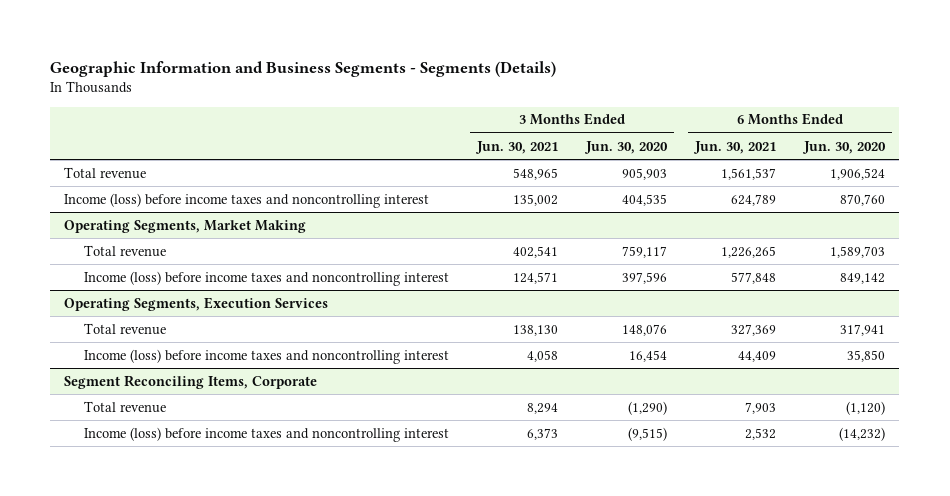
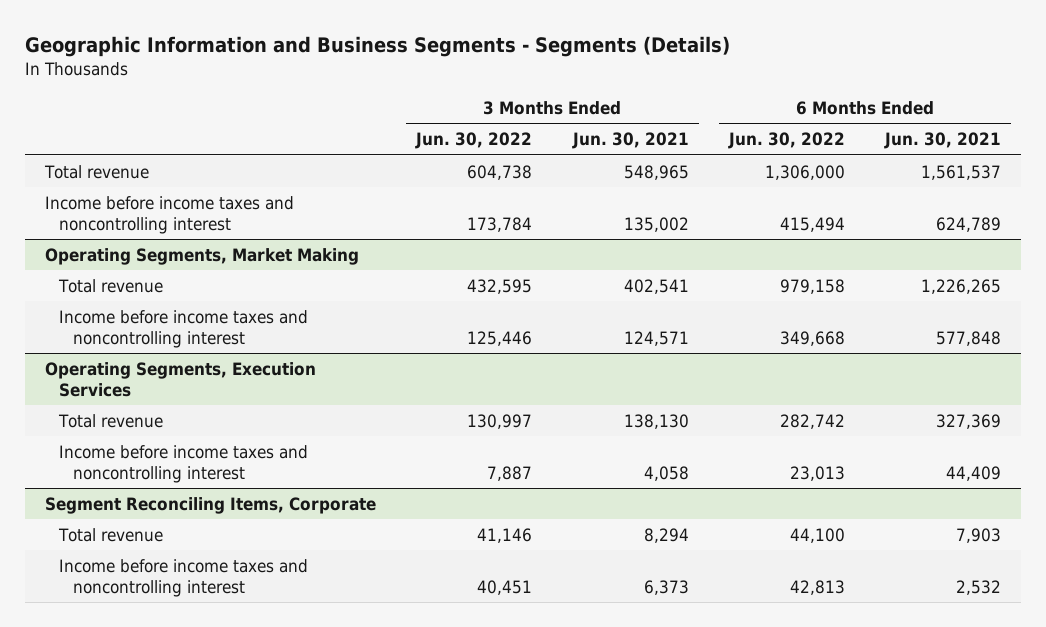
- | 3 Months Ended Jun. 30, 2021 | 3 Months Ended Jun. 30, 2020 | 6 Months Ended Jun. 30, 2021 | 6 Months Ended Jun. 30, 2020
+ | 3 Months Ended Jun. 30, 2022 | 3 Months Ended Jun. 30, 2021 | 6 Months Ended Jun. 30, 2022 | 6 Months Ended Jun. 30, 2021
- Income (loss) before income taxes and noncontrolling interest | 135,002 | 404,535 | 624,789 | 870,760
+ Income before income taxes and noncontrolling interest | 173,784 | 135,002 | 415,494 | 624,789
@ Operating Segments, Market Making
- Income (loss) before income taxes and noncontrolling interest | 124,571 | 397,596 | 577,848 | 849,142
+ Income before income taxes and noncontrolling interest | 125,446 | 124,571 | 349,668 | 577,848
@ Operating Segments, Execution Services
- Income (loss) before income taxes and noncontrolling interest | 4,058 | 16,454 | 44,409 | 35,850
+ Income before income taxes and noncontrolling interest | 7,887 | 4,058 | 23,013 | 44,409
@ Segment Reconciling Items, Corporate
- Income (loss) before income taxes and noncontrolling interest | 6,373 | (9,515) | 2,532 | (14,232)
+ Income before income taxes and noncontrolling interest | 40,451 | 6,373 | 42,813 | 2,532

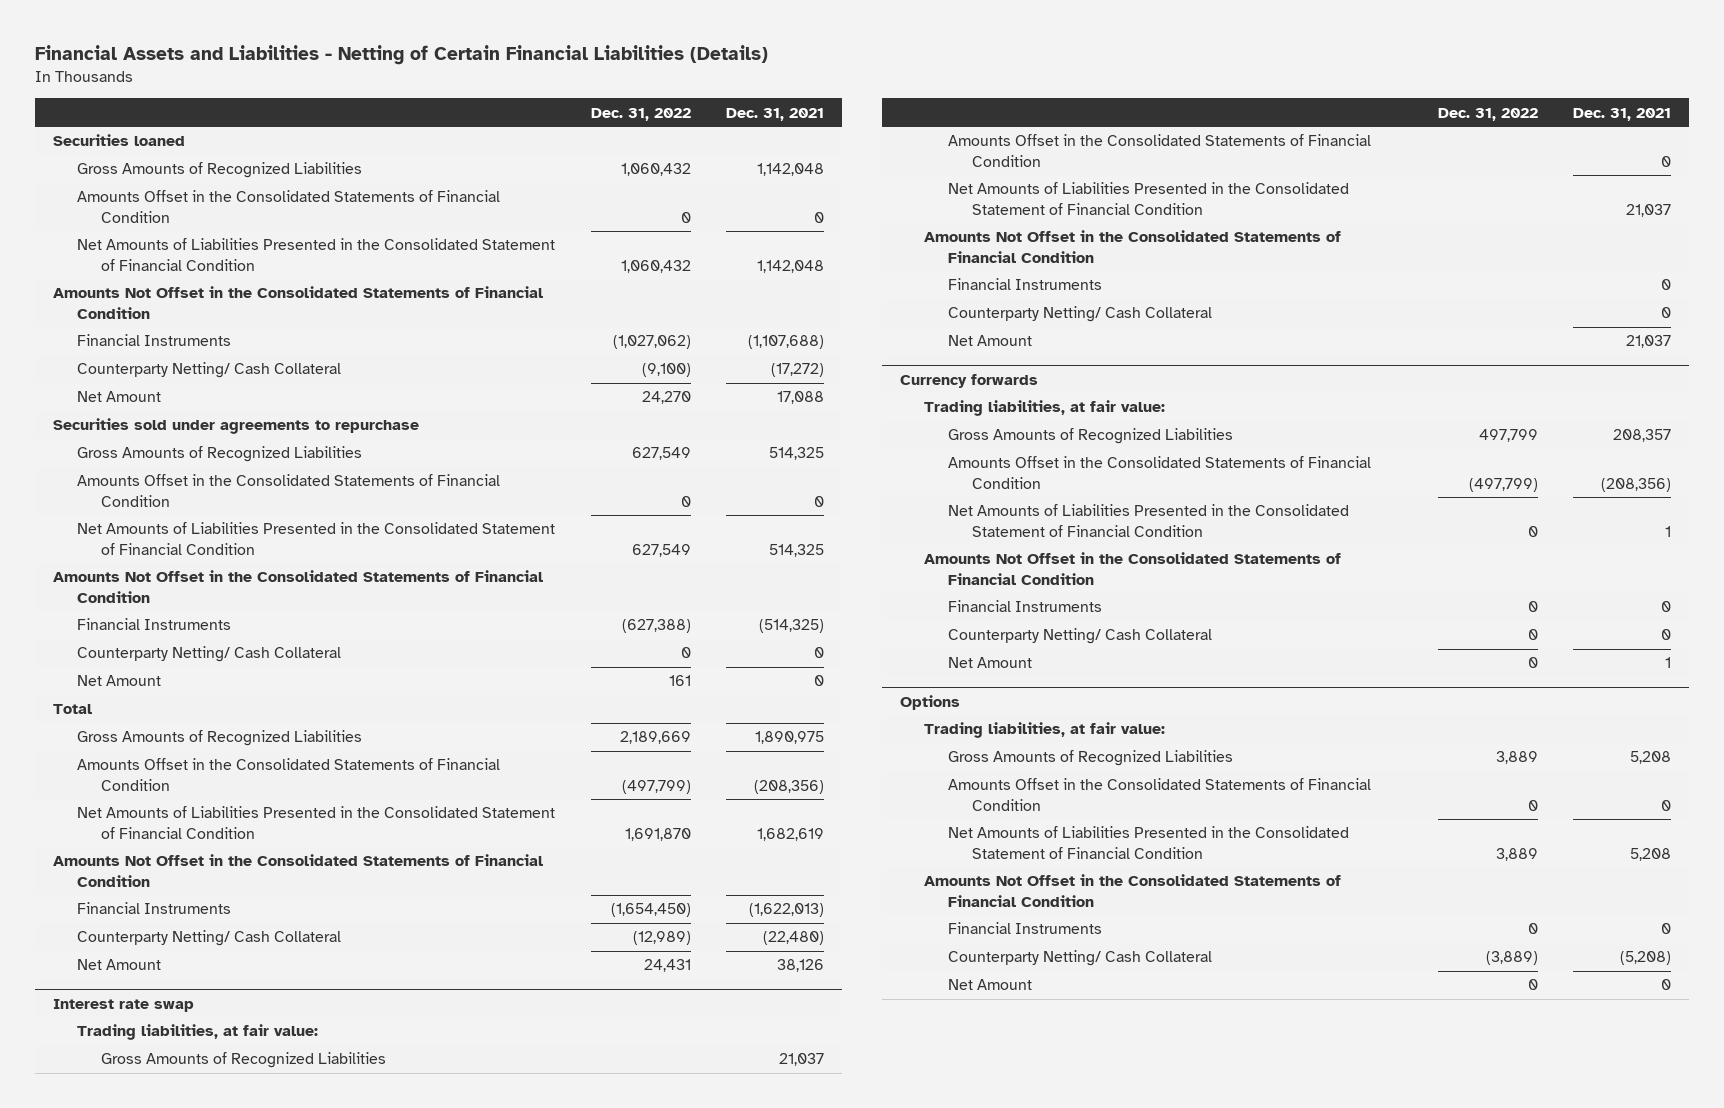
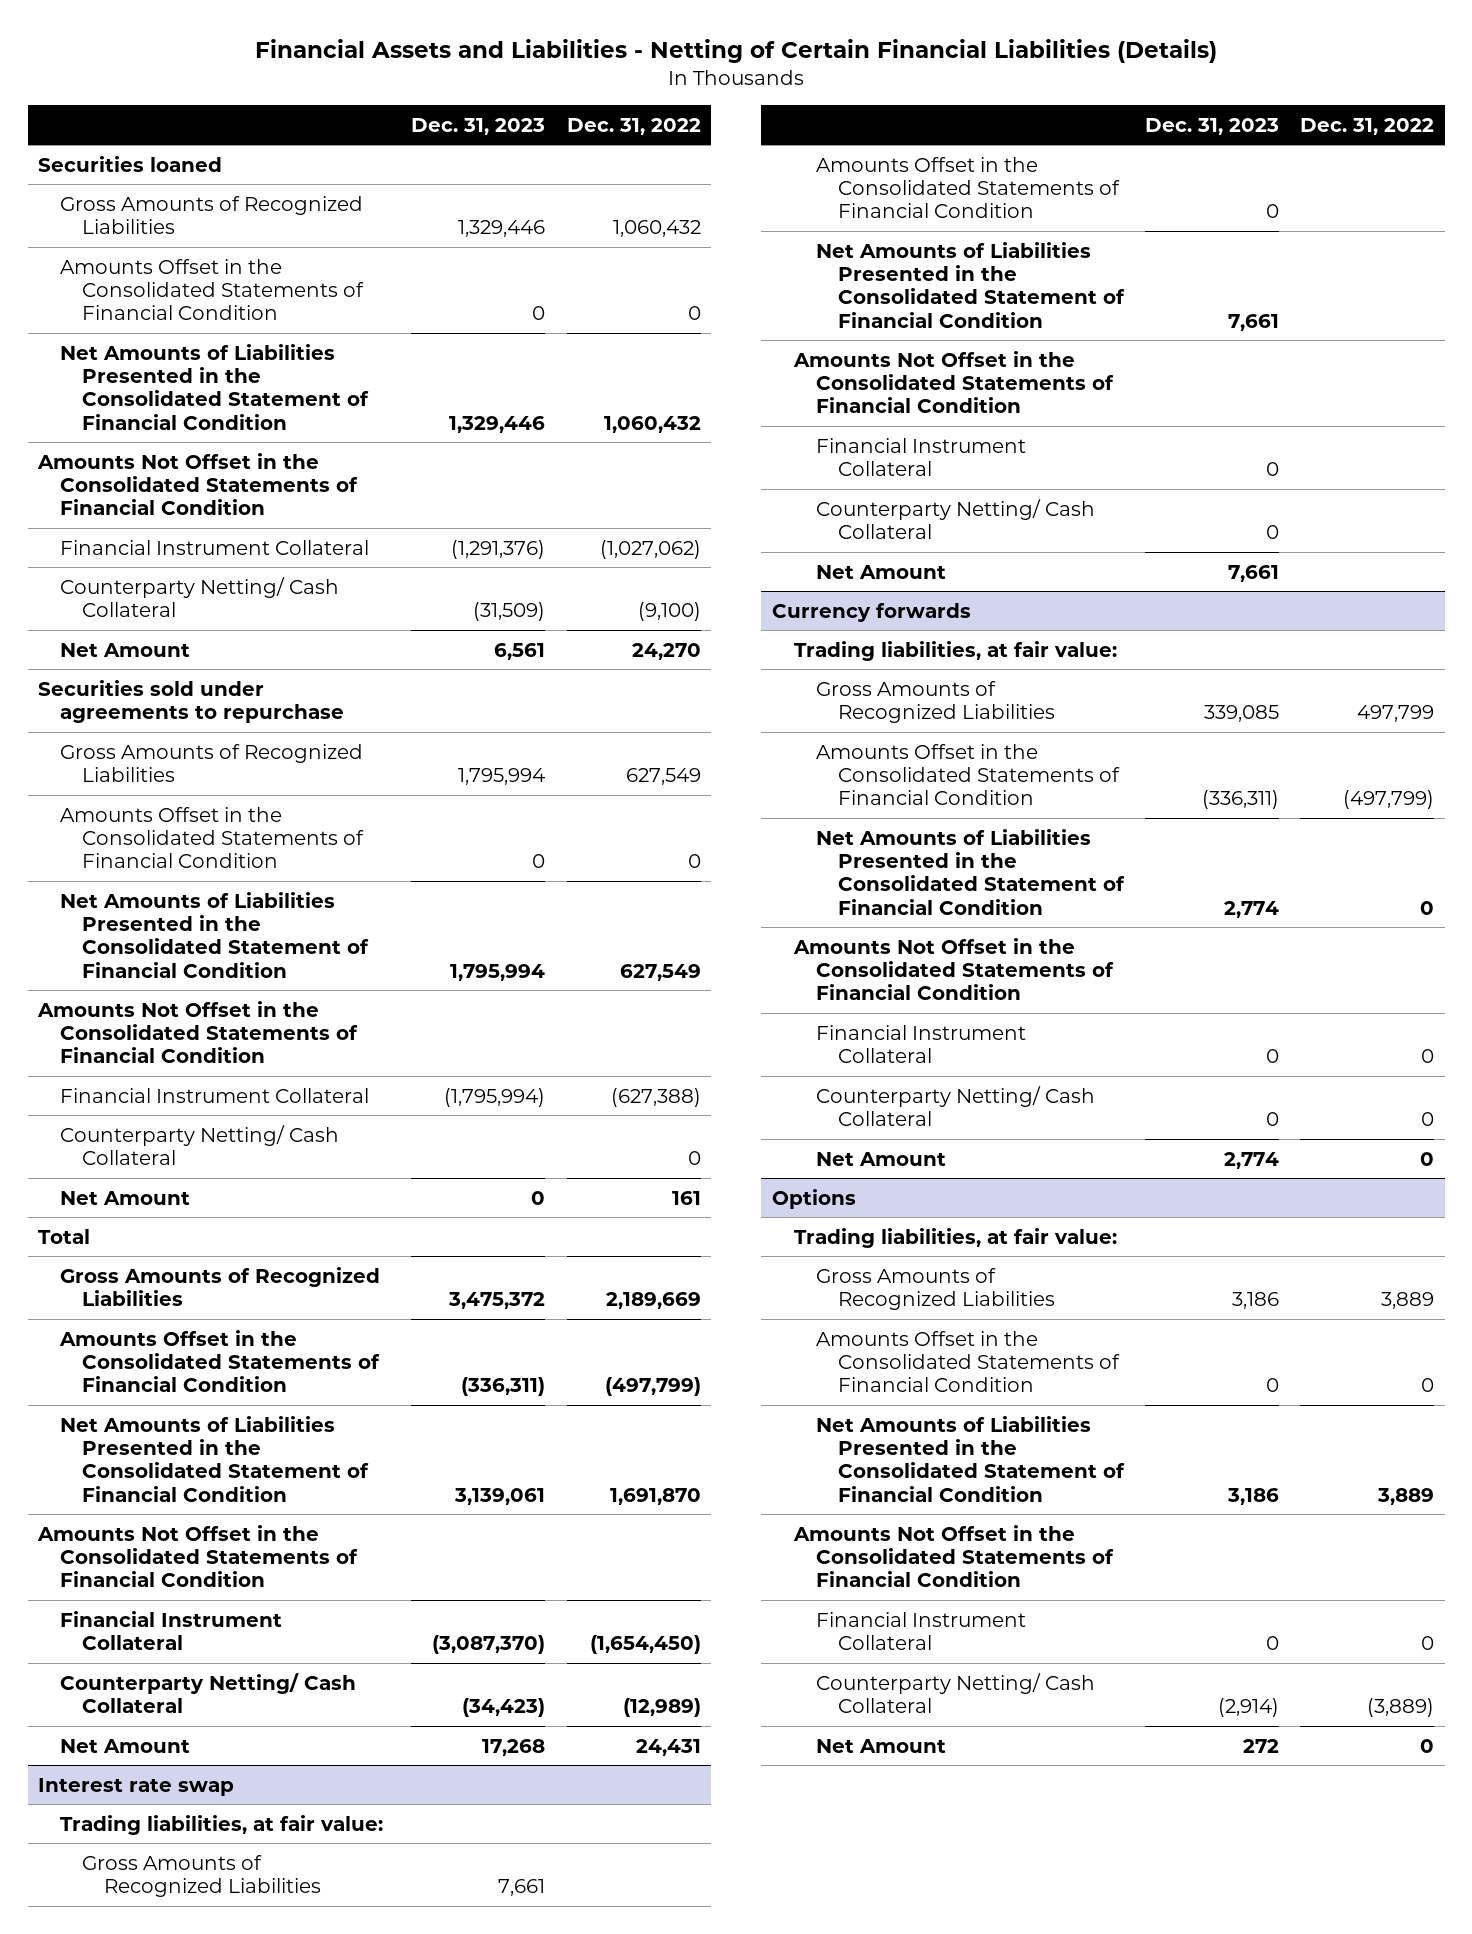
- | Dec. 31, 2022 | Dec. 31, 2021
+ | Dec. 31, 2023 | Dec. 31, 2022
- Financial Instruments | (1,027,062) | (1,107,688)
+ Financial Instrument Collateral | (1,291,376) | (1,027,062)
- Financial Instruments | (627,388) | (514,325)
+ Financial Instrument Collateral | (1,795,994) | (627,388)
- Financial Instruments | (1,654,450) | (1,622,013)
+ Financial Instrument Collateral | (3,087,370) | (1,654,450)
@ Interest rate swap
- Financial Instruments | | 0
+ Financial Instrument Collateral | 0 |
@ Currency forwards
- Financial Instruments | 0 | 0
+ Financial Instrument Collateral | 0 | 0
@ Options
- Financial Instruments | 0 | 0
+ Financial Instrument Collateral | 0 | 0

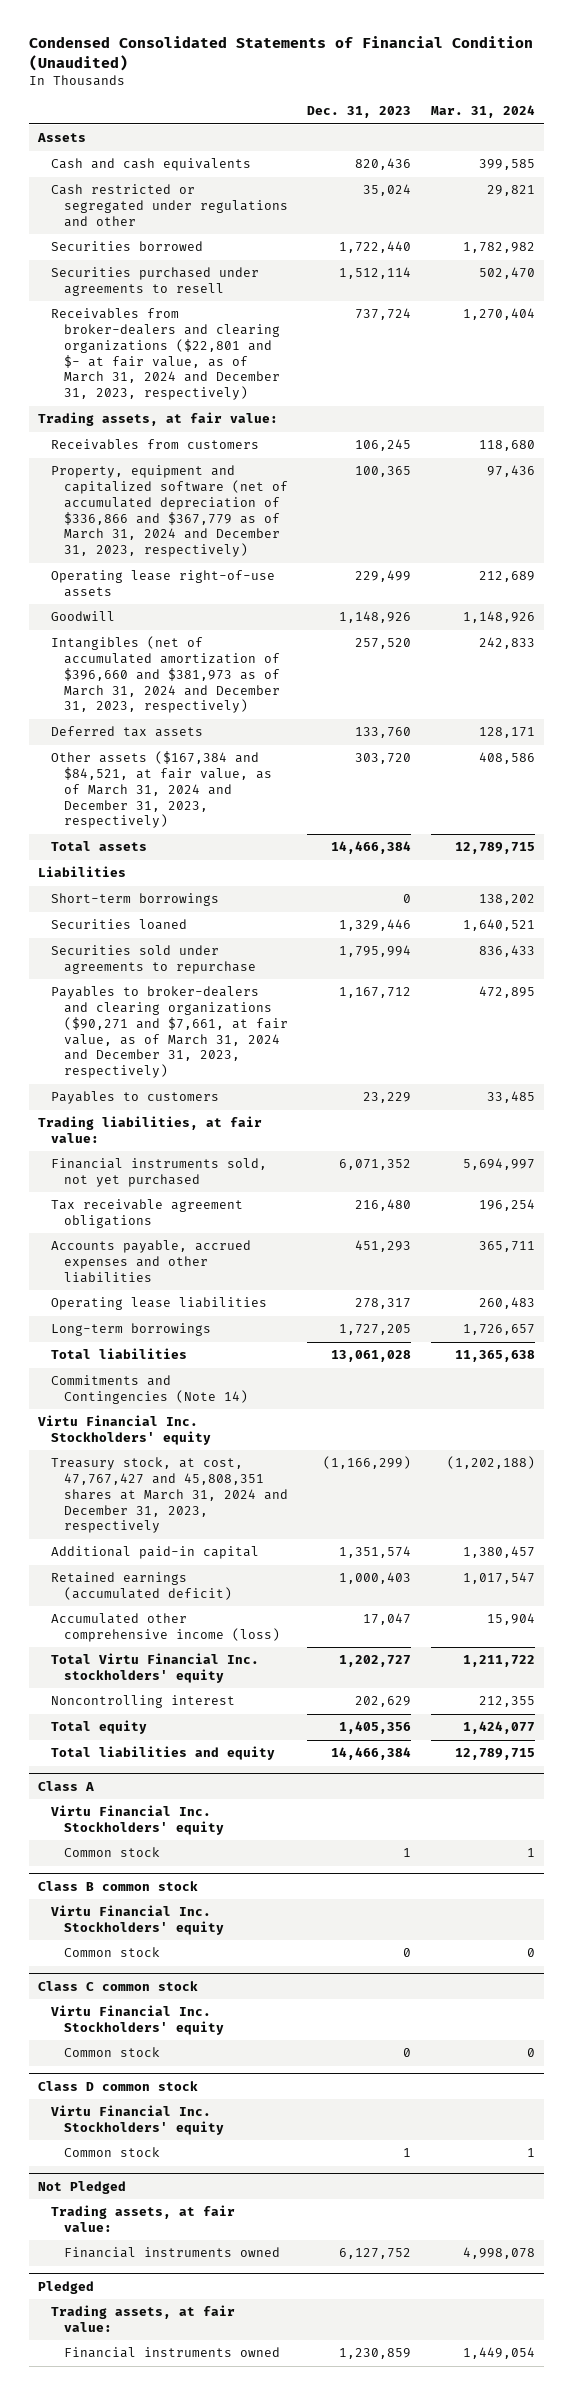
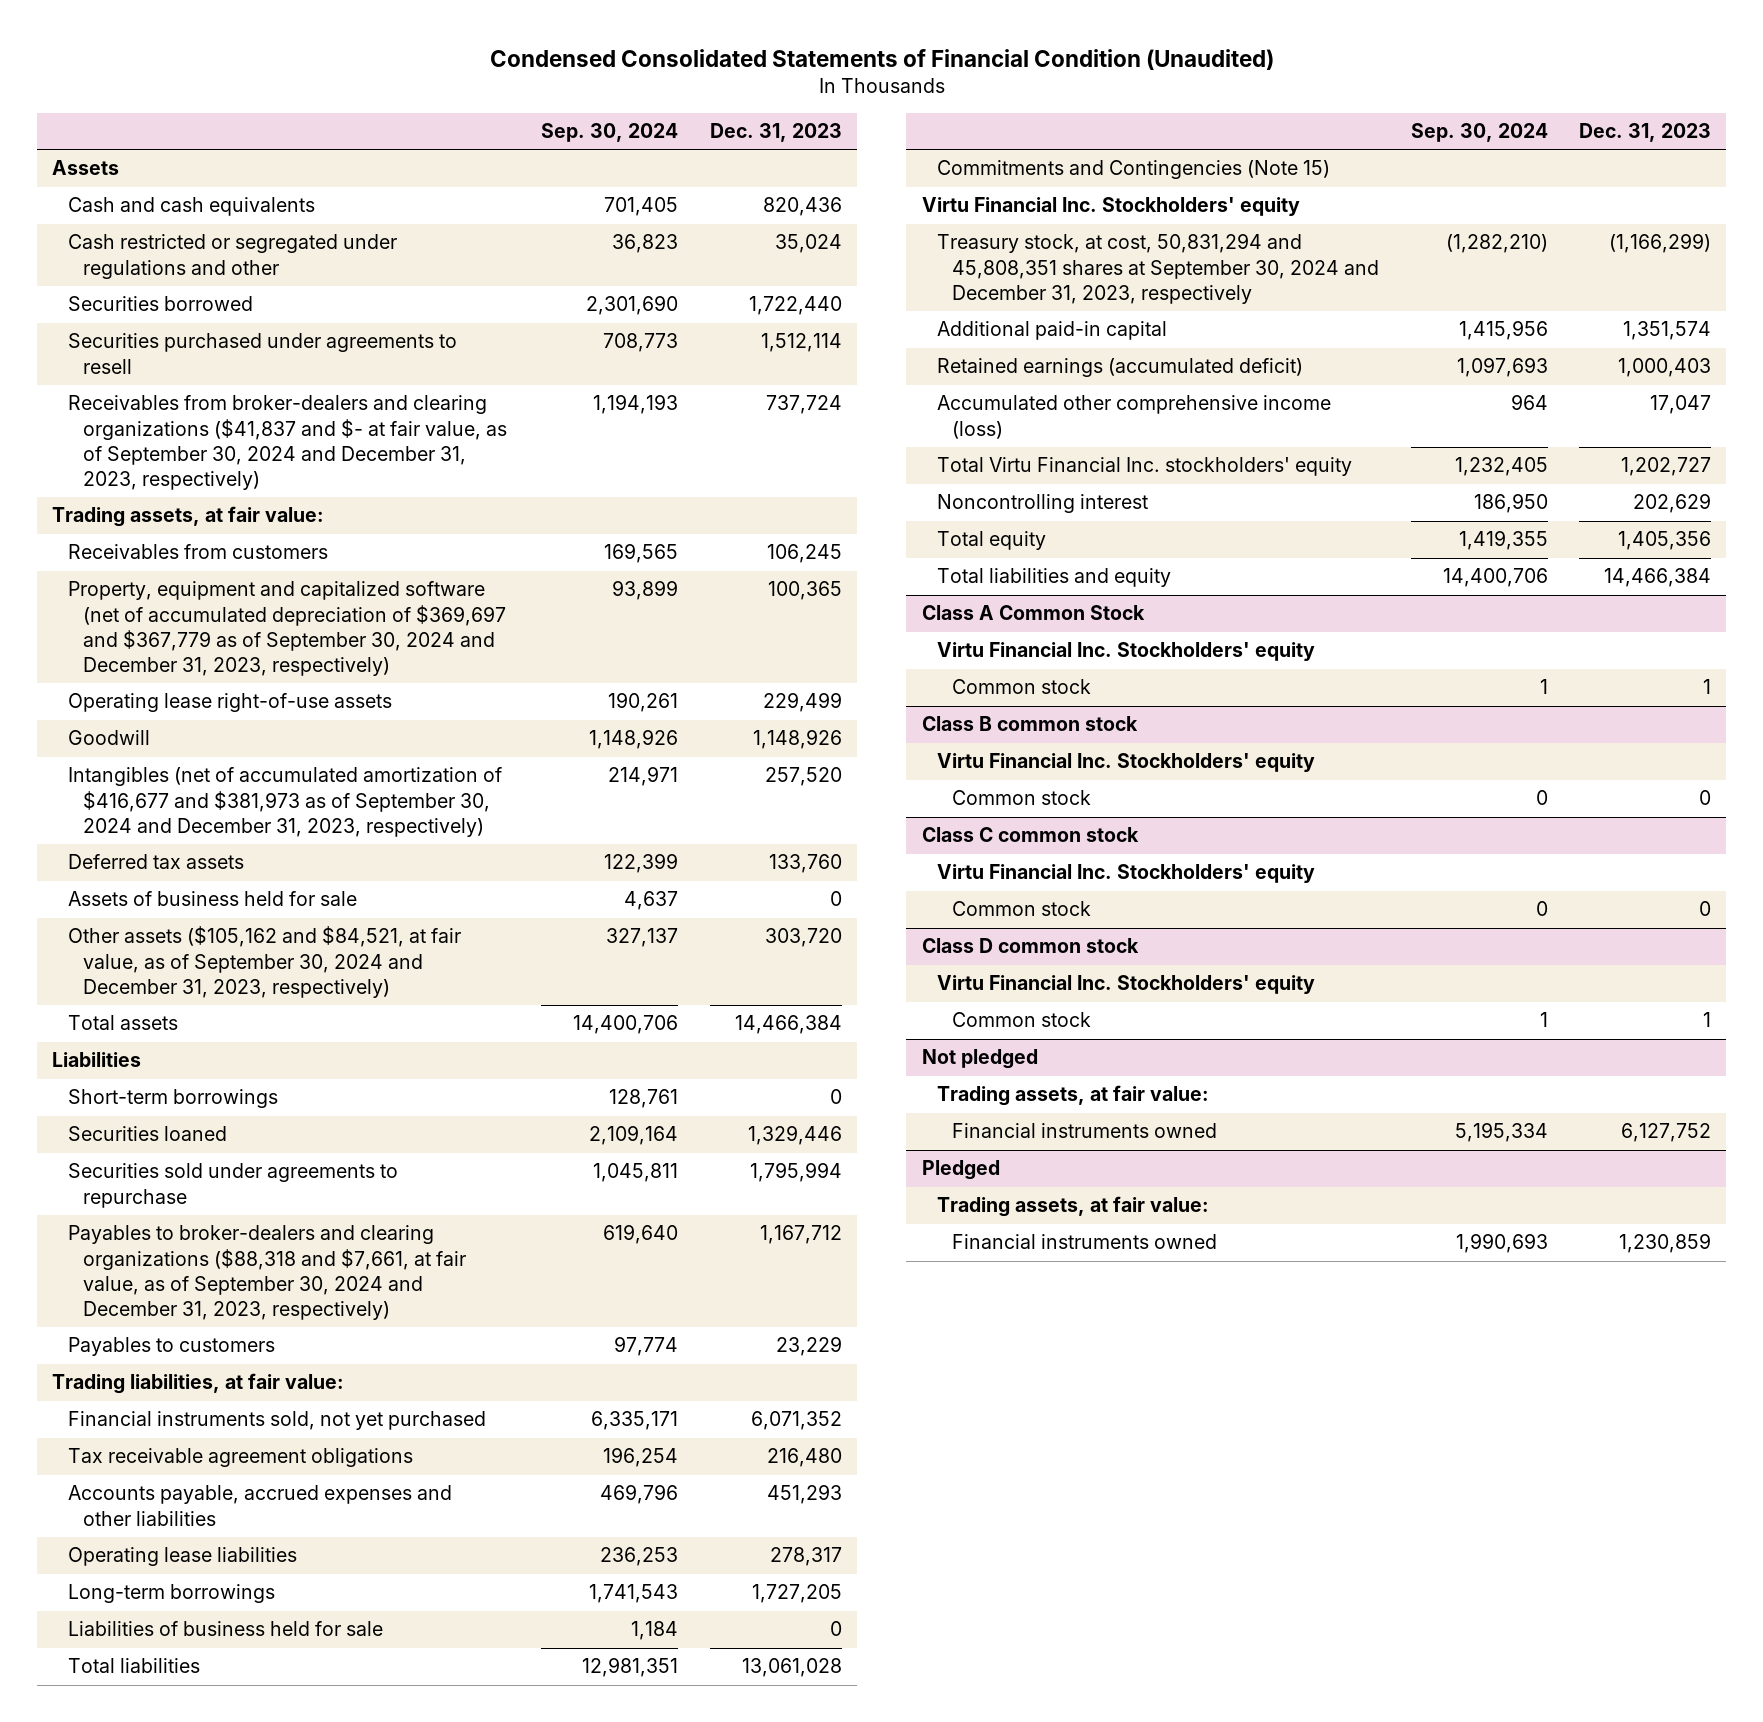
- | Dec. 31, 2023 | Mar. 31, 2024
+ | Sep. 30, 2024 | Dec. 31, 2023
- Receivables from broker-dealers and clearing organizations ($22,801 and $- at fair value, as of March 31, 2024 and December 31, 2023, respectively) | 737,724 | 1,270,404
+ Receivables from broker-dealers and clearing organizations ($41,837 and $- at fair value, as of September 30, 2024 and December 31, 2023, respectively) | 1,194,193 | 737,724
- Property, equipment and capitalized software (net of accumulated depreciation of $336,866 and $367,779 as of March 31, 2024 and December 31, 2023, respectively) | 100,365 | 97,436
+ Property, equipment and capitalized software (net of accumulated depreciation of $369,697 and $367,779 as of September 30, 2024 and December 31, 2023, respectively) | 93,899 | 100,365
- Intangibles (net of accumulated amortization of $396,660 and $381,973 as of March 31, 2024 and December 31, 2023, respectively) | 257,520 | 242,833
+ Intangibles (net of accumulated amortization of $416,677 and $381,973 as of September 30, 2024 and December 31, 2023, respectively) | 214,971 | 257,520
- Other assets ($167,384 and $84,521, at fair value, as of March 31, 2024 and December 31, 2023, respectively) | 303,720 | 408,586
+ Assets of business held for sale | 4,637 | 0
+ Other assets ($105,162 and $84,521, at fair value, as of September 30, 2024 and December 31, 2023, respectively) | 327,137 | 303,720
- Payables to broker-dealers and clearing organizations ($90,271 and $7,661, at fair value, as of March 31, 2024 and December 31, 2023, respectively) | 1,167,712 | 472,895
+ Payables to broker-dealers and clearing organizations ($88,318 and $7,661, at fair value, as of September 30, 2024 and December 31, 2023, respectively) | 619,640 | 1,167,712
+ Liabilities of business held for sale | 1,184 | 0
- Commitments and Contingencies (Note 14)
+ Commitments and Contingencies (Note 15)
- Treasury stock, at cost, 47,767,427 and 45,808,351 shares at March 31, 2024 and December 31, 2023, respectively | (1,166,299) | (1,202,188)
+ Treasury stock, at cost, 50,831,294 and 45,808,351 shares at September 30, 2024 and December 31, 2023, respectively | (1,282,210) | (1,166,299)
- Class A
+ Class A Common Stock
- Not Pledged
+ Not pledged

